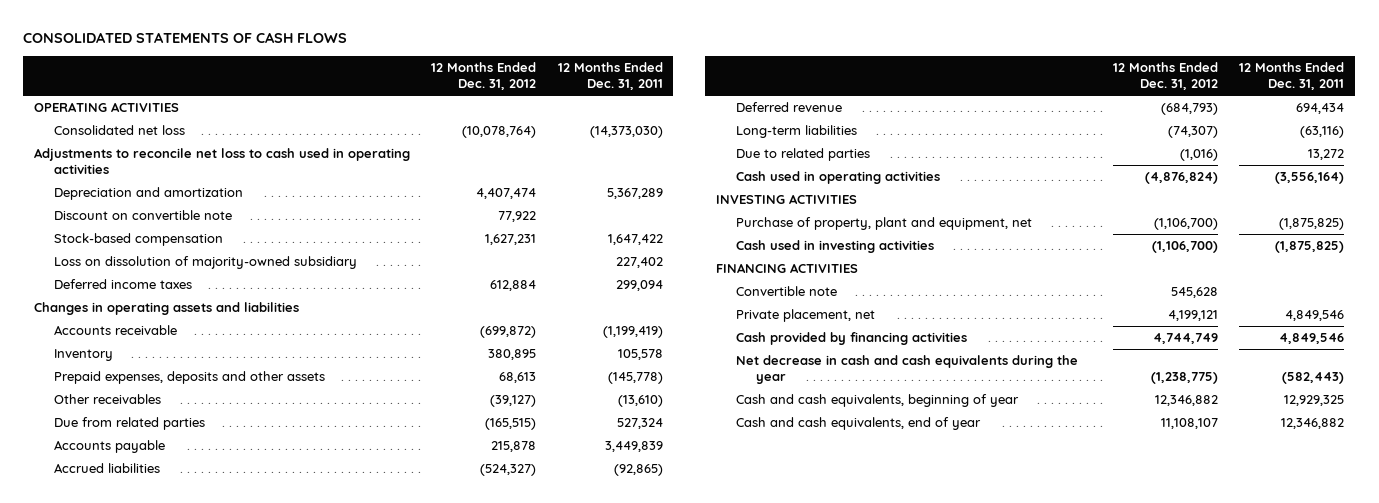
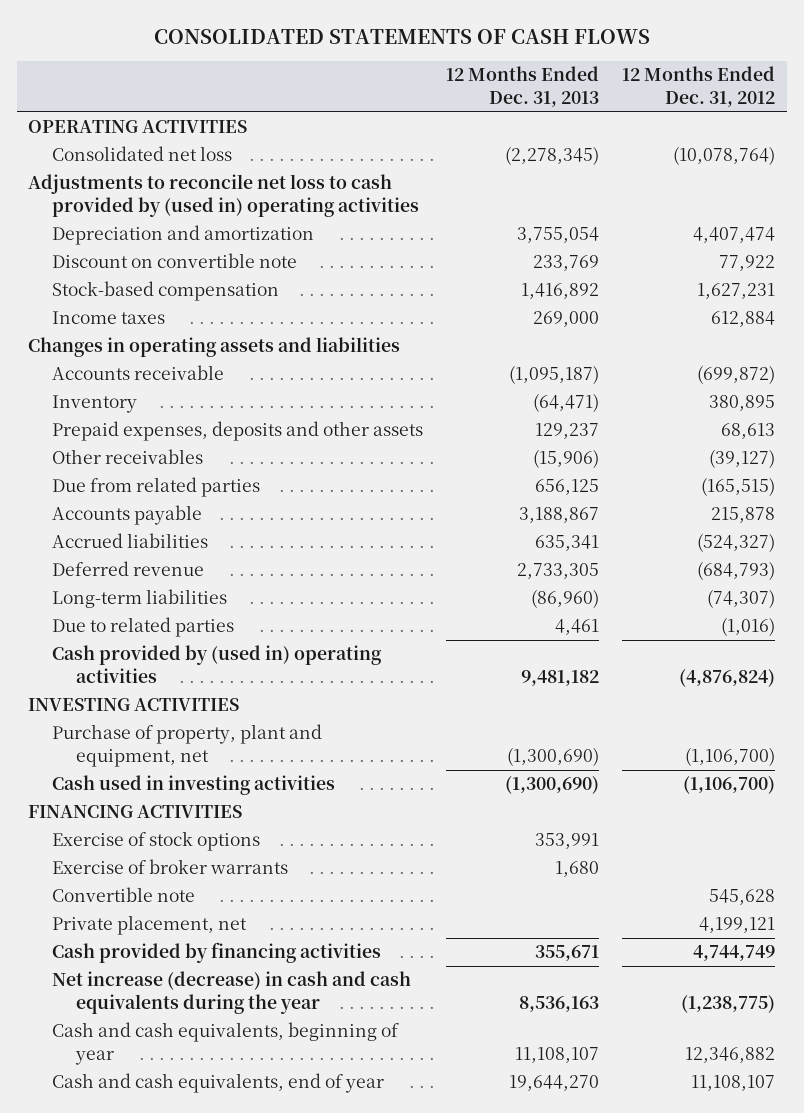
- | 12 Months Ended Dec. 31, 2012 | 12 Months Ended Dec. 31, 2011
+ | 12 Months Ended Dec. 31, 2013 | 12 Months Ended Dec. 31, 2012
- Adjustments to reconcile net loss to cash used in operating activities
+ Adjustments to reconcile net loss to cash provided by (used in) operating activities
- Loss on dissolution of majority-owned subsidiary | | 227,402
- Deferred income taxes | 612,884 | 299,094
+ Income taxes | 269,000 | 612,884
- Cash used in operating activities | (4,876,824) | (3,556,164)
+ Cash provided by (used in) operating activities | 9,481,182 | (4,876,824)
+ Exercise of stock options | 353,991 |
+ Exercise of broker warrants | 1,680 |
- Net decrease in cash and cash equivalents during the year | (1,238,775) | (582,443)
+ Net increase (decrease) in cash and cash equivalents during the year | 8,536,163 | (1,238,775)

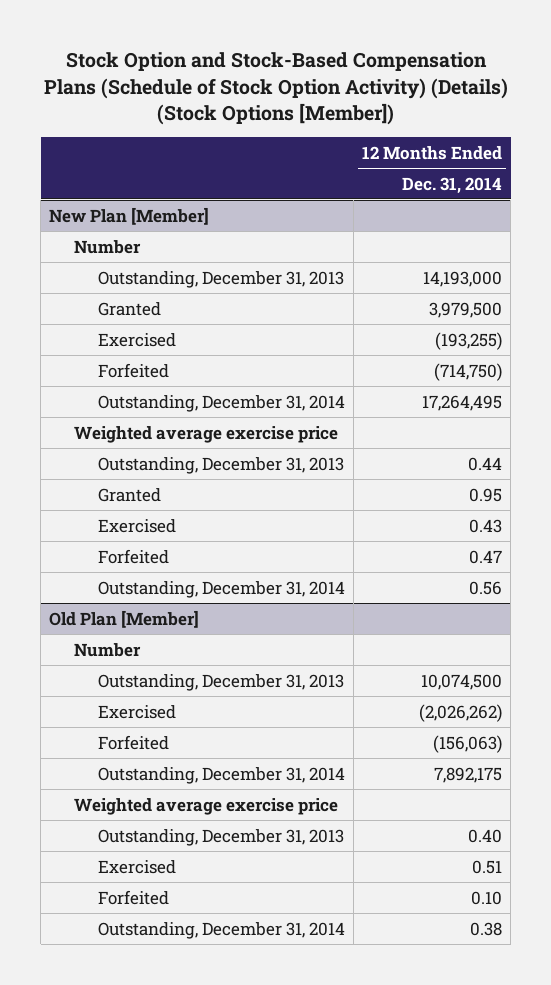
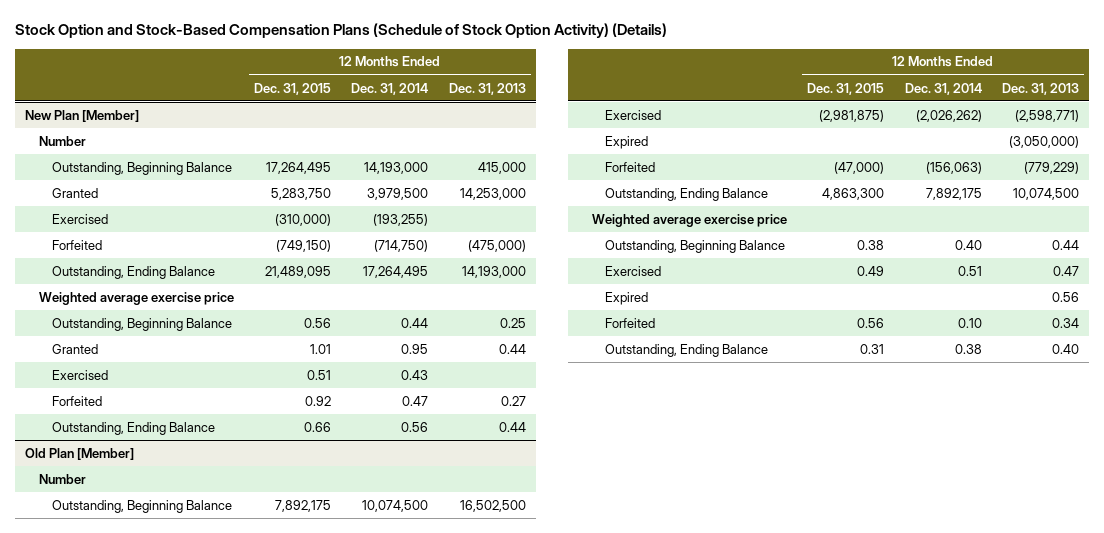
- Stock Option and Stock-Based Compensation Plans (Schedule of Stock Option Activity) (Details) (Stock Options [Member])
+ Stock Option and Stock-Based Compensation Plans (Schedule of Stock Option Activity) (Details)
- | 12 Months Ended Dec. 31, 2014
+ | 12 Months Ended Dec. 31, 2015 | 12 Months Ended Dec. 31, 2014 | 12 Months Ended Dec. 31, 2013
@ New Plan [Member]
- Outstanding, December 31, 2013 | 14,193,000
+ Outstanding, Beginning Balance | 17,264,495 | 14,193,000 | 415,000
- Outstanding, December 31, 2014 | 17,264,495
+ Outstanding, Ending Balance | 21,489,095 | 17,264,495 | 14,193,000
- Outstanding, December 31, 2013 | 0.44
+ Outstanding, Beginning Balance | 0.56 | 0.44 | 0.25
- Outstanding, December 31, 2014 | 0.56
+ Outstanding, Ending Balance | 0.66 | 0.56 | 0.44
@ Old Plan [Member]
- Outstanding, December 31, 2013 | 10,074,500
+ Outstanding, Beginning Balance | 7,892,175 | 10,074,500 | 16,502,500
+ Expired | | | (3,050,000)
- Outstanding, December 31, 2014 | 7,892,175
+ Outstanding, Ending Balance | 4,863,300 | 7,892,175 | 10,074,500
- Outstanding, December 31, 2013 | 0.40
+ Outstanding, Beginning Balance | 0.38 | 0.40 | 0.44
+ Expired | | | 0.56
- Outstanding, December 31, 2014 | 0.38
+ Outstanding, Ending Balance | 0.31 | 0.38 | 0.40

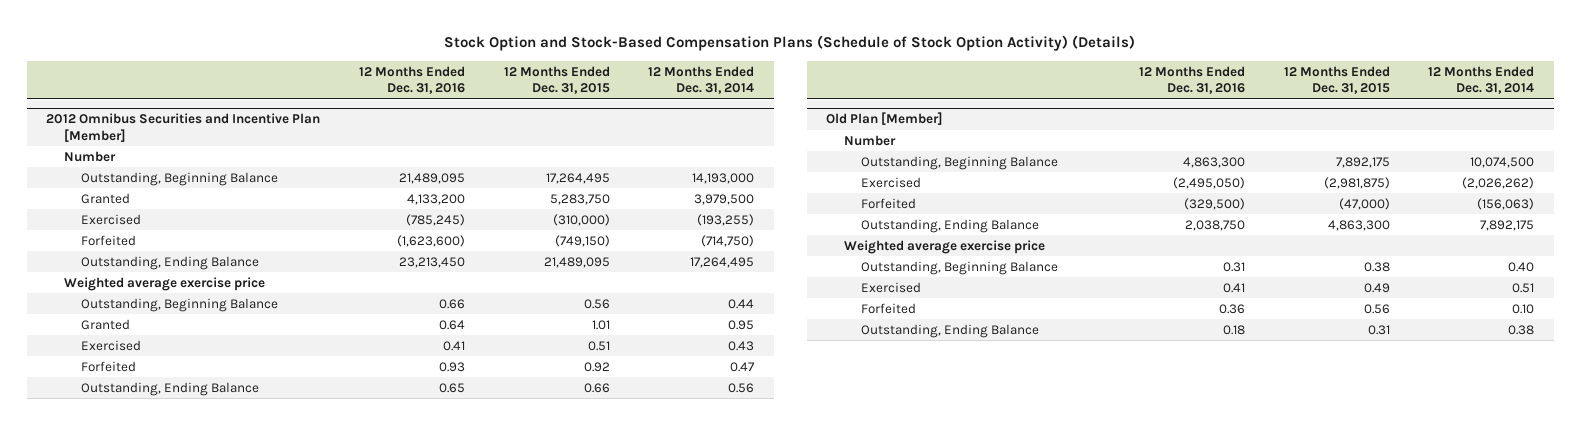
- | 12 Months Ended Dec. 31, 2015 | 12 Months Ended Dec. 31, 2014 | 12 Months Ended Dec. 31, 2013
+ | 12 Months Ended Dec. 31, 2016 | 12 Months Ended Dec. 31, 2015 | 12 Months Ended Dec. 31, 2014
- New Plan [Member]
+ 2012 Omnibus Securities and Incentive Plan [Member]
@ Old Plan [Member]
- Expired | | | (3,050,000)
- Expired | | | 0.56

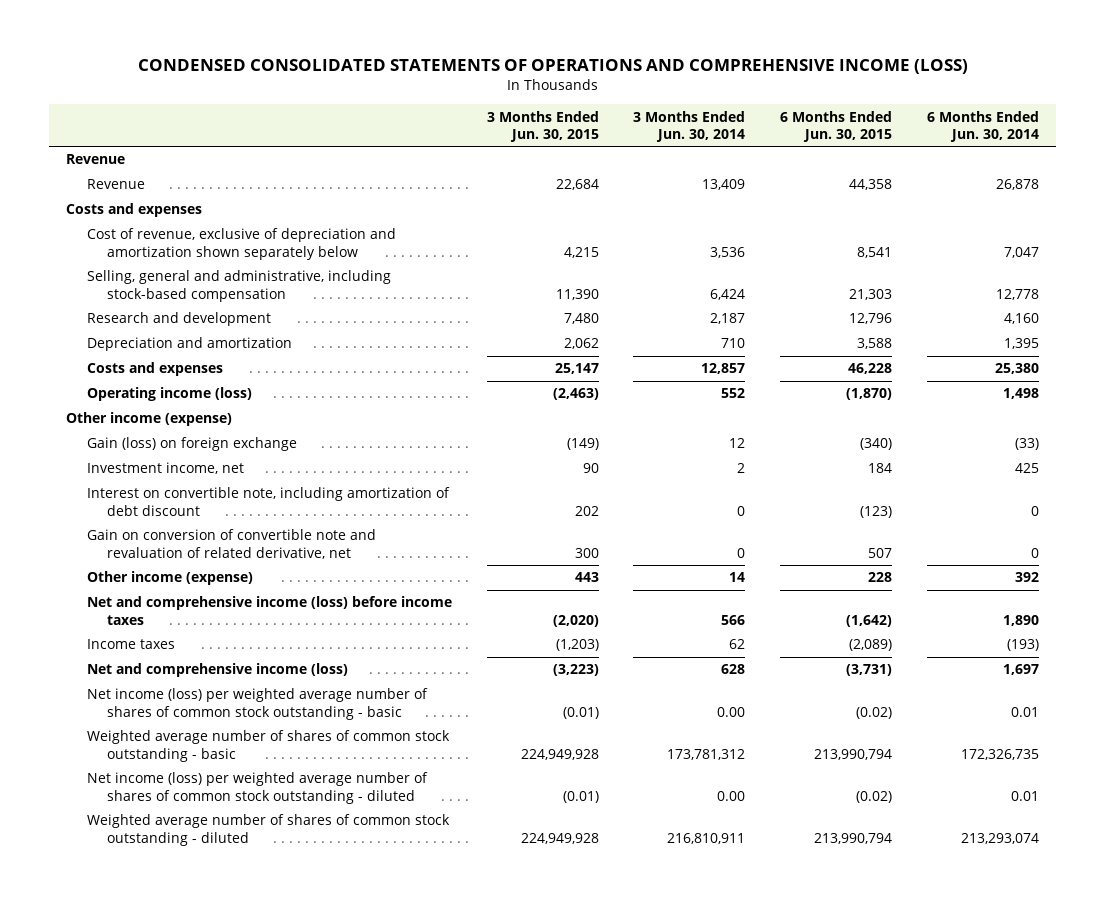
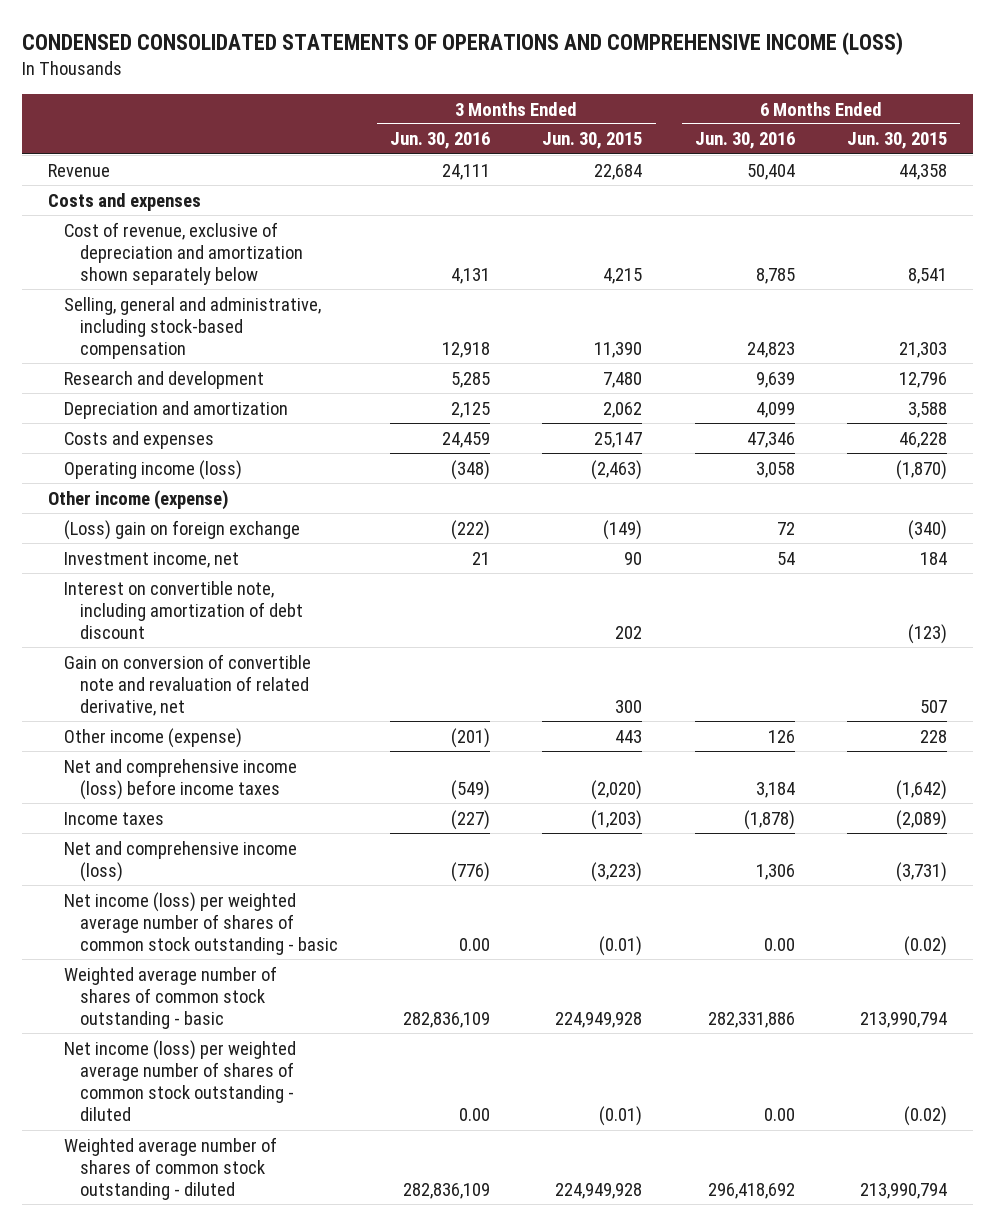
- | 3 Months Ended Jun. 30, 2015 | 3 Months Ended Jun. 30, 2014 | 6 Months Ended Jun. 30, 2015 | 6 Months Ended Jun. 30, 2014
+ | 3 Months Ended Jun. 30, 2016 | 3 Months Ended Jun. 30, 2015 | 6 Months Ended Jun. 30, 2016 | 6 Months Ended Jun. 30, 2015
- Revenue
- Gain (loss) on foreign exchange | (149) | 12 | (340) | (33)
+ (Loss) gain on foreign exchange | (222) | (149) | 72 | (340)

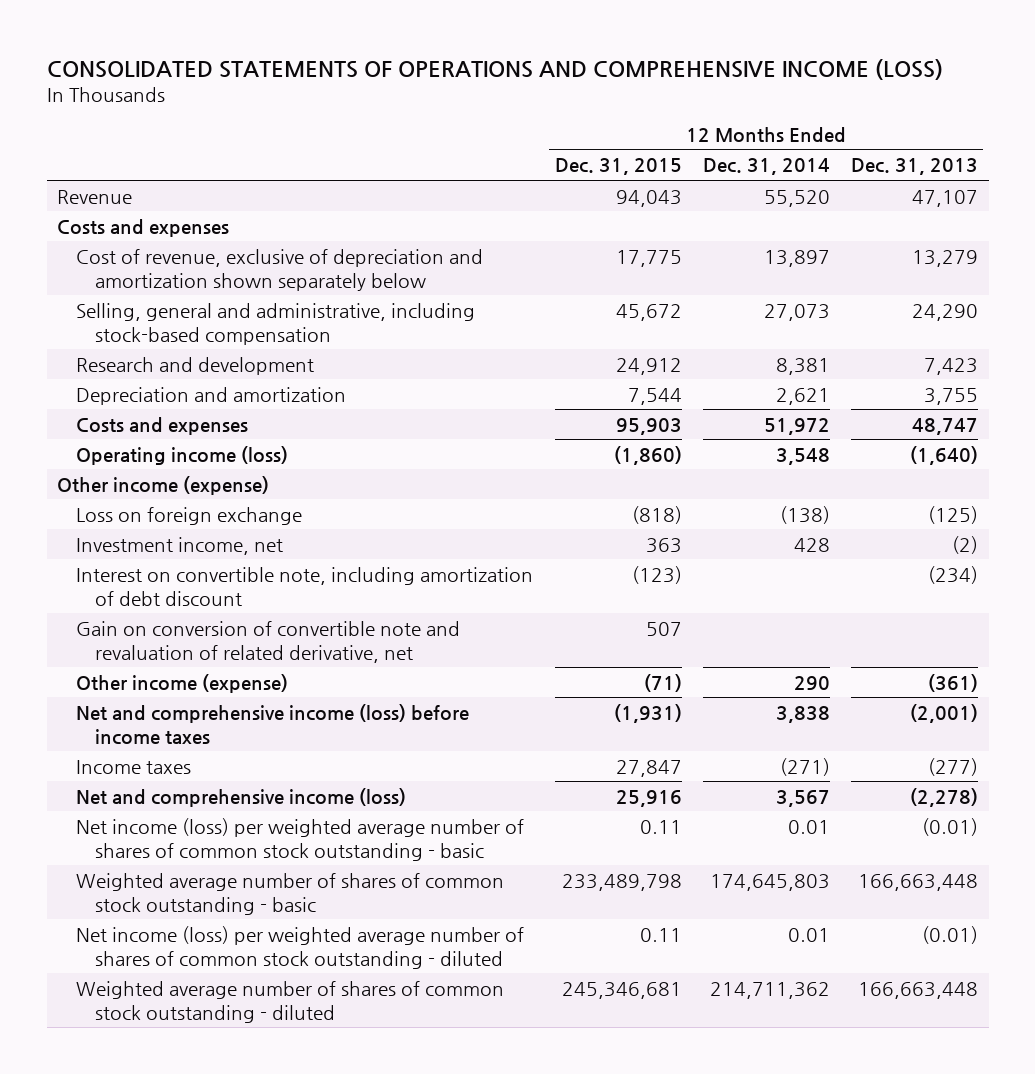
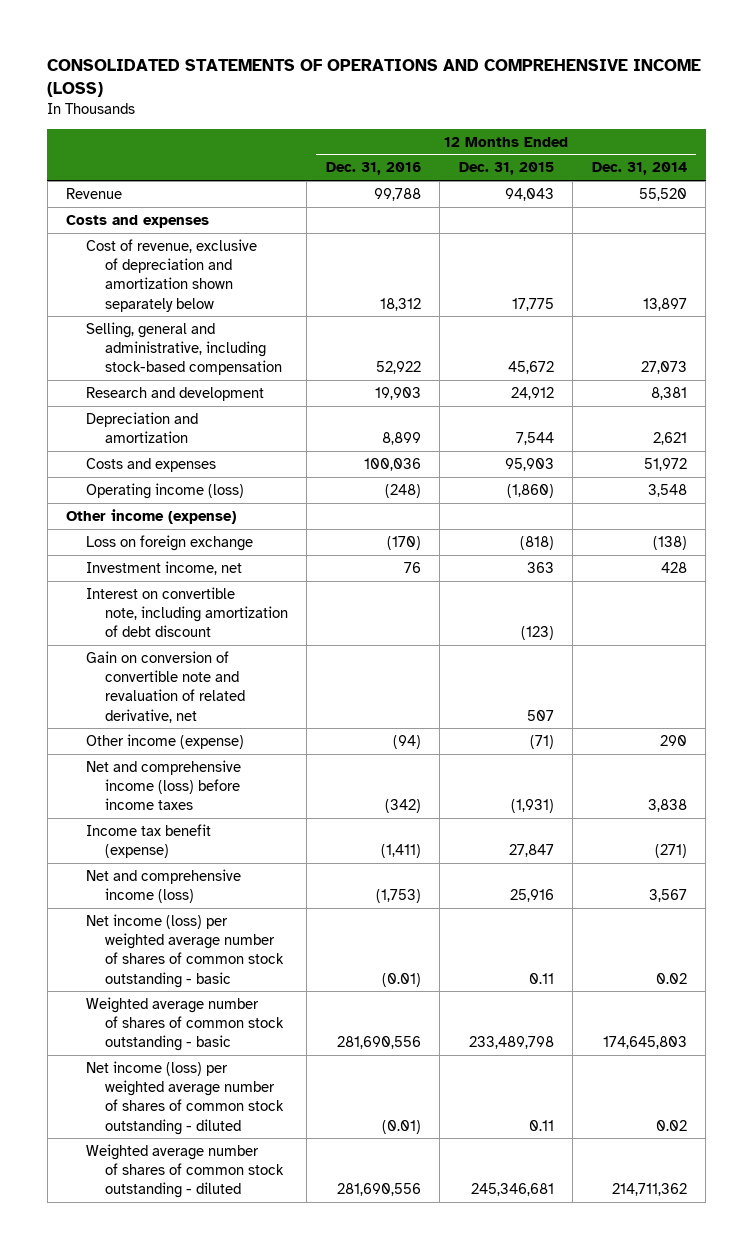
- | 12 Months Ended Dec. 31, 2015 | 12 Months Ended Dec. 31, 2014 | 12 Months Ended Dec. 31, 2013
+ | 12 Months Ended Dec. 31, 2016 | 12 Months Ended Dec. 31, 2015 | 12 Months Ended Dec. 31, 2014
- Income taxes | 27,847 | (271) | (277)
+ Income tax benefit (expense) | (1,411) | 27,847 | (271)
- Net income (loss) per weighted average number of shares of common stock outstanding - basic | 0.11 | 0.01 | (0.01)
+ Net income (loss) per weighted average number of shares of common stock outstanding - basic | (0.01) | 0.11 | 0.02
- Net income (loss) per weighted average number of shares of common stock outstanding - diluted | 0.11 | 0.01 | (0.01)
+ Net income (loss) per weighted average number of shares of common stock outstanding - diluted | (0.01) | 0.11 | 0.02

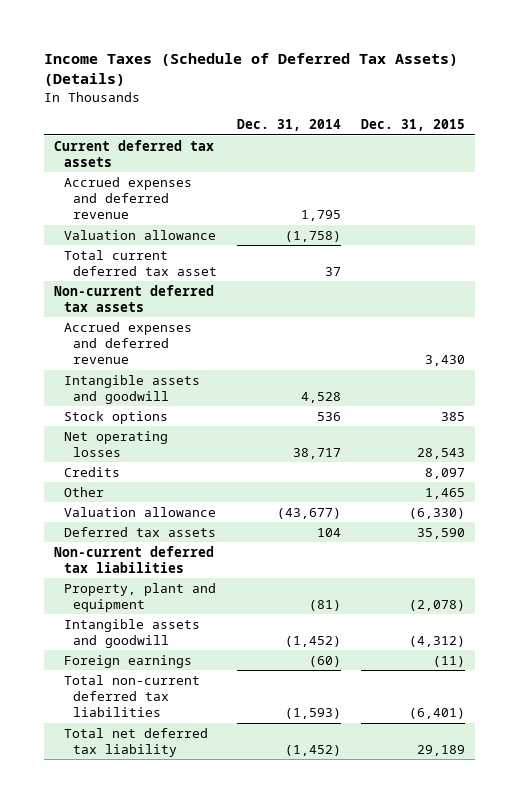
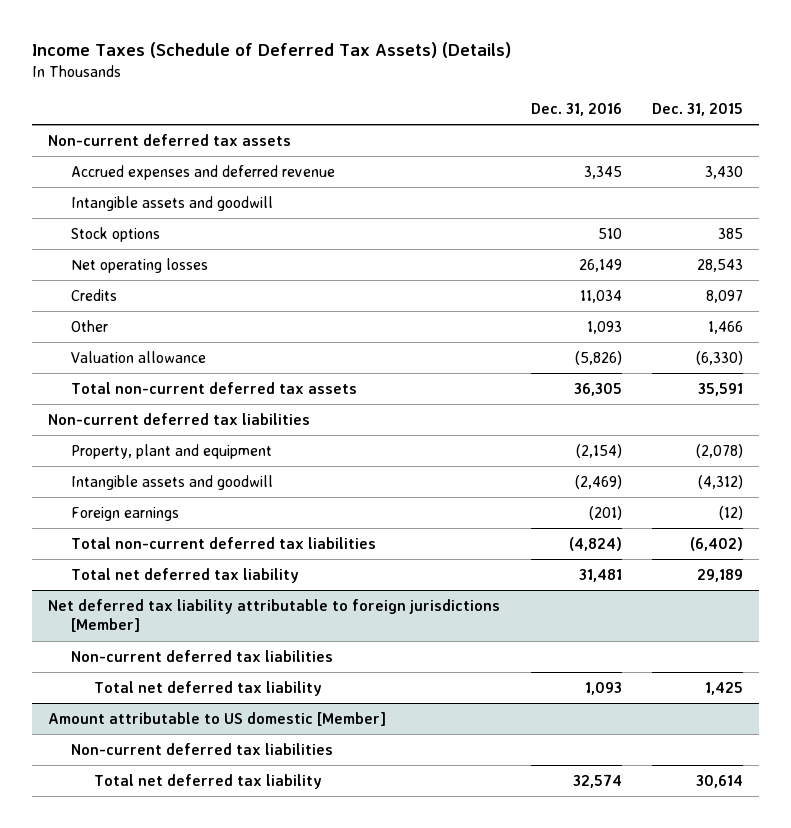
- | Dec. 31, 2014 | Dec. 31, 2015
+ | Dec. 31, 2016 | Dec. 31, 2015
- Current deferred tax assets
- Accrued expenses and deferred revenue | 1,795 |
- Valuation allowance | (1,758) |
- Total current deferred tax asset | 37 |
- Other | | 1,465
+ Other | 1,093 | 1,466
- Deferred tax assets | 104 | 35,590
+ Total non-current deferred tax assets | 36,305 | 35,591
- Foreign earnings | (60) | (11)
- Total non-current deferred tax liabilities | (1,593) | (6,401)
+ Foreign earnings | (201) | (12)
+ Total non-current deferred tax liabilities | (4,824) | (6,402)
+ Net deferred tax liability attributable to foreign jurisdictions [Member]
+ Non-current deferred tax liabilities
+ Total net deferred tax liability | 1,093 | 1,425
+ Amount attributable to US domestic [Member]
+ Non-current deferred tax liabilities
+ Total net deferred tax liability | 32,574 | 30,614

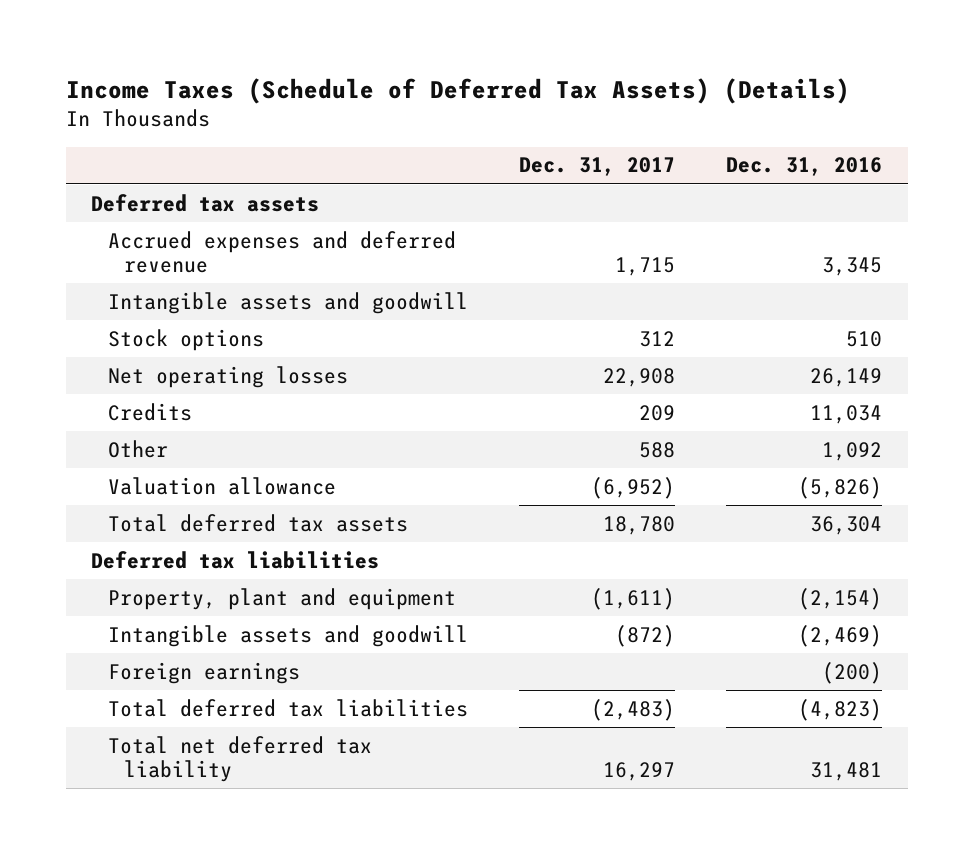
- | Dec. 31, 2016 | Dec. 31, 2015
+ | Dec. 31, 2017 | Dec. 31, 2016
- Non-current deferred tax assets
+ Deferred tax assets
- Other | 1,093 | 1,466
+ Other | 588 | 1,092
- Total non-current deferred tax assets | 36,305 | 35,591
- Non-current deferred tax liabilities
+ Total deferred tax assets | 18,780 | 36,304
+ Deferred tax liabilities
- Foreign earnings | (201) | (12)
- Total non-current deferred tax liabilities | (4,824) | (6,402)
+ Foreign earnings | | (200)
+ Total deferred tax liabilities | (2,483) | (4,823)
- Net deferred tax liability attributable to foreign jurisdictions [Member]
- Non-current deferred tax liabilities
- Total net deferred tax liability | 1,093 | 1,425
- Amount attributable to US domestic [Member]
- Non-current deferred tax liabilities
- Total net deferred tax liability | 32,574 | 30,614

